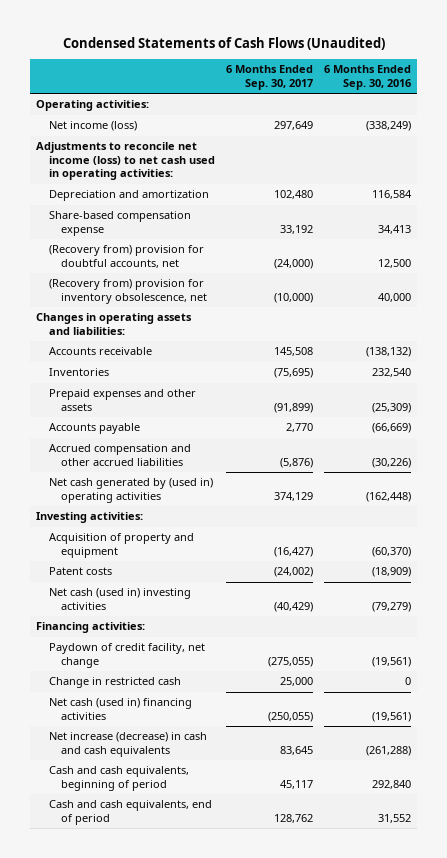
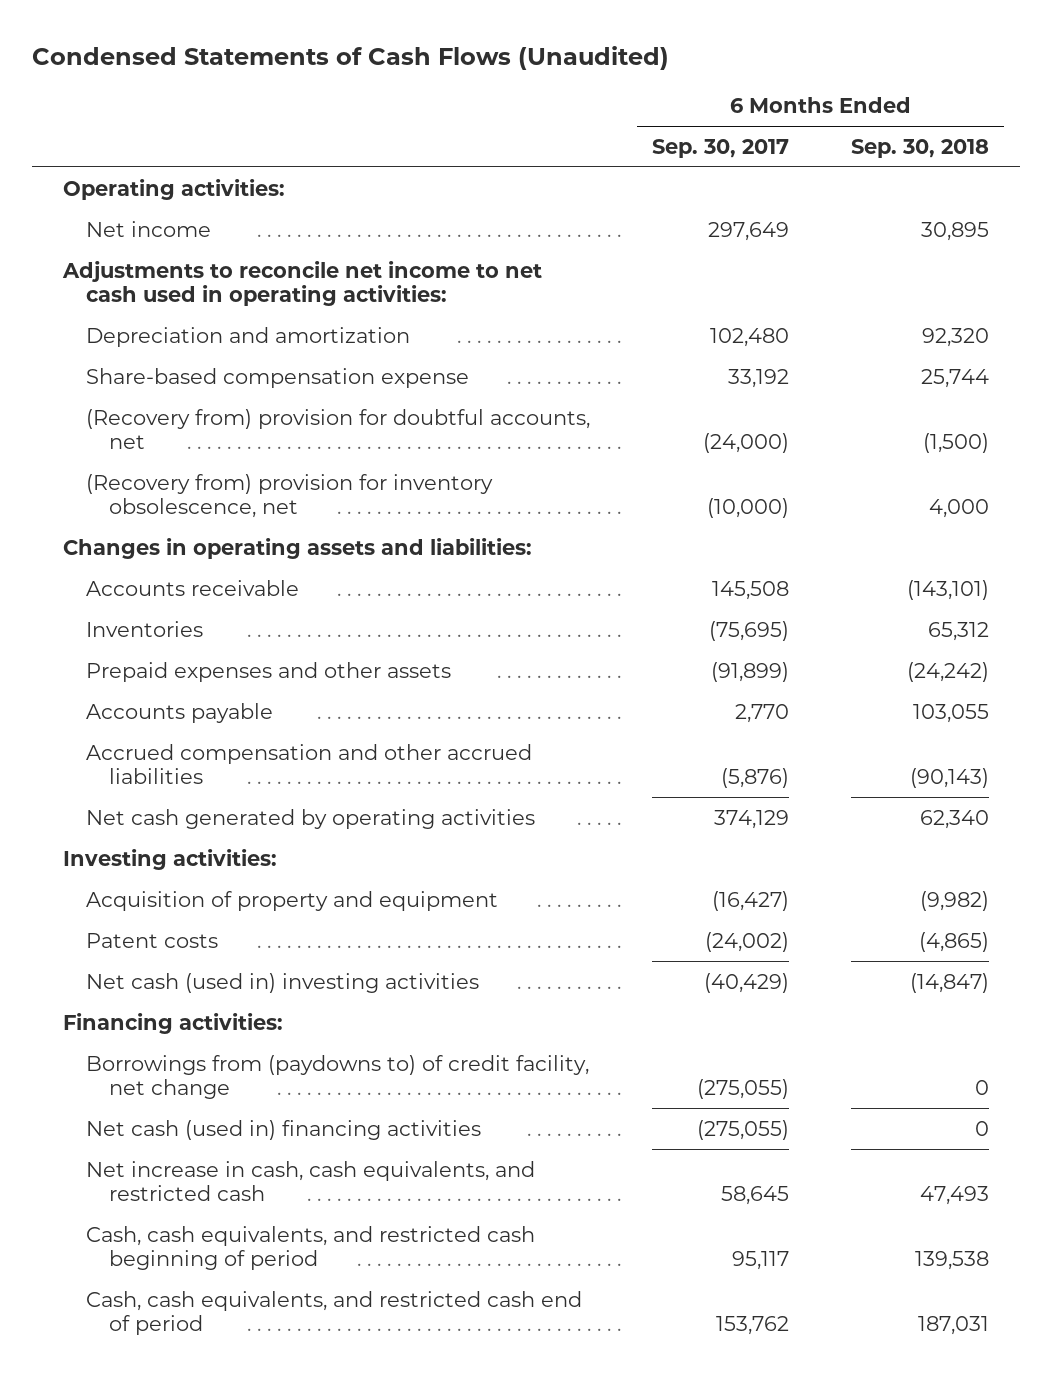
- | 6 Months Ended Sep. 30, 2017 | 6 Months Ended Sep. 30, 2016
+ | 6 Months Ended Sep. 30, 2017 | 6 Months Ended Sep. 30, 2018
- Net income (loss) | 297,649 | (338,249)
- Adjustments to reconcile net income (loss) to net cash used in operating activities:
+ Net income | 297,649 | 30,895
+ Adjustments to reconcile net income to net cash used in operating activities:
- Net cash generated by (used in) operating activities | 374,129 | (162,448)
+ Net cash generated by operating activities | 374,129 | 62,340
- Paydown of credit facility, net change | (275,055) | (19,561)
- Change in restricted cash | 25,000 | 0
- Net cash (used in) financing activities | (250,055) | (19,561)
- Net increase (decrease) in cash and cash equivalents | 83,645 | (261,288)
- Cash and cash equivalents, beginning of period | 45,117 | 292,840
- Cash and cash equivalents, end of period | 128,762 | 31,552
+ Borrowings from (paydowns to) of credit facility, net change | (275,055) | 0
+ Net cash (used in) financing activities | (275,055) | 0
+ Net increase in cash, cash equivalents, and restricted cash | 58,645 | 47,493
+ Cash, cash equivalents, and restricted cash beginning of period | 95,117 | 139,538
+ Cash, cash equivalents, and restricted cash end of period | 153,762 | 187,031

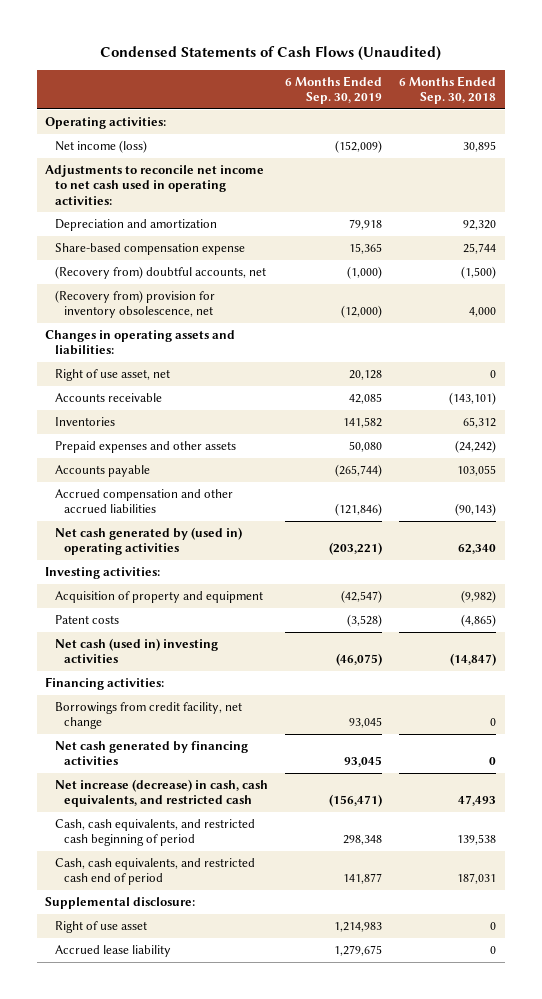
- | 6 Months Ended Sep. 30, 2017 | 6 Months Ended Sep. 30, 2018
+ | 6 Months Ended Sep. 30, 2019 | 6 Months Ended Sep. 30, 2018
- Net income | 297,649 | 30,895
+ Net income (loss) | (152,009) | 30,895
- (Recovery from) provision for doubtful accounts, net | (24,000) | (1,500)
+ (Recovery from) doubtful accounts, net | (1,000) | (1,500)
+ Right of use asset, net | 20,128 | 0
- Net cash generated by operating activities | 374,129 | 62,340
+ Net cash generated by (used in) operating activities | (203,221) | 62,340
- Borrowings from (paydowns to) of credit facility, net change | (275,055) | 0
- Net cash (used in) financing activities | (275,055) | 0
- Net increase in cash, cash equivalents, and restricted cash | 58,645 | 47,493
+ Borrowings from credit facility, net change | 93,045 | 0
+ Net cash generated by financing activities | 93,045 | 0
+ Net increase (decrease) in cash, cash equivalents, and restricted cash | (156,471) | 47,493
+ Supplemental disclosure:
+ Right of use asset | 1,214,983 | 0
+ Accrued lease liability | 1,279,675 | 0

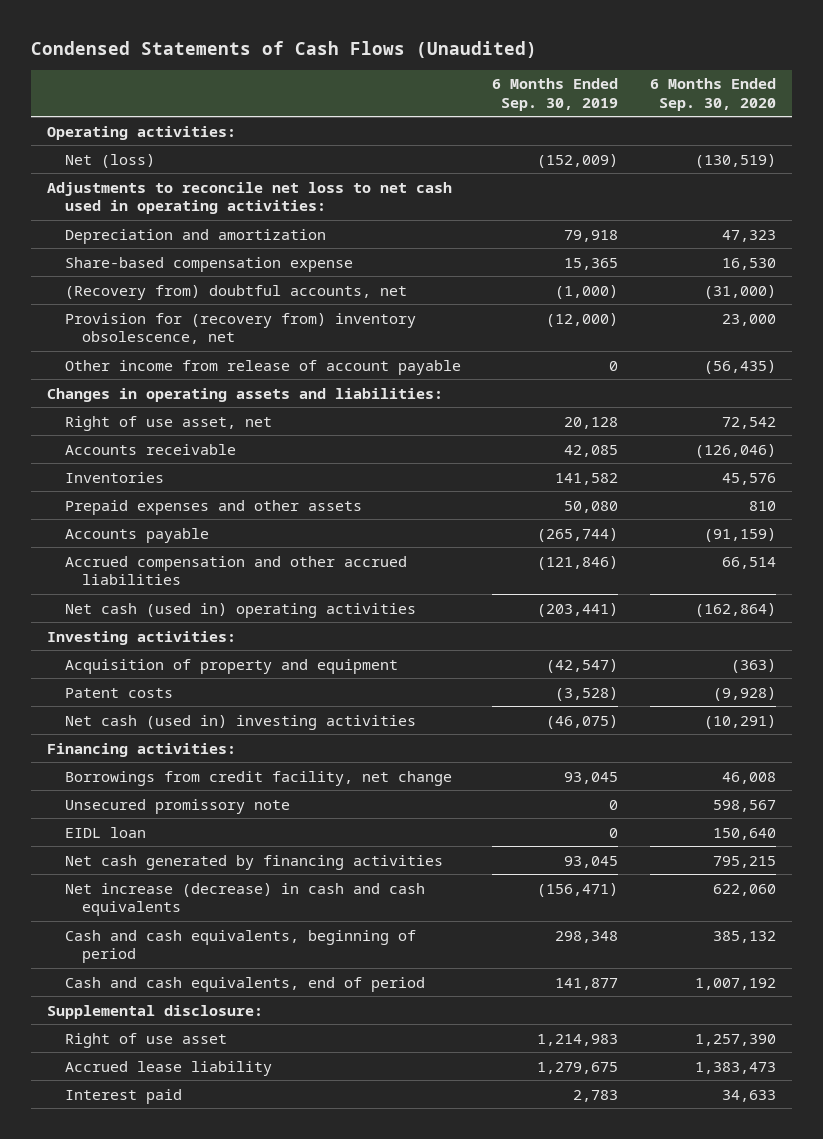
- | 6 Months Ended Sep. 30, 2019 | 6 Months Ended Sep. 30, 2018
+ | 6 Months Ended Sep. 30, 2019 | 6 Months Ended Sep. 30, 2020
- Net income (loss) | (152,009) | 30,895
- Adjustments to reconcile net income to net cash used in operating activities:
+ Net (loss) | (152,009) | (130,519)
+ Adjustments to reconcile net loss to net cash used in operating activities:
- (Recovery from) provision for inventory obsolescence, net | (12,000) | 4,000
+ Provision for (recovery from) inventory obsolescence, net | (12,000) | 23,000
+ Other income from release of account payable | 0 | (56,435)
- Net cash generated by (used in) operating activities | (203,221) | 62,340
+ Net cash (used in) operating activities | (203,441) | (162,864)
+ Unsecured promissory note | 0 | 598,567
+ EIDL loan | 0 | 150,640
- Net increase (decrease) in cash, cash equivalents, and restricted cash | (156,471) | 47,493
- Cash, cash equivalents, and restricted cash beginning of period | 298,348 | 139,538
- Cash, cash equivalents, and restricted cash end of period | 141,877 | 187,031
+ Net increase (decrease) in cash and cash equivalents | (156,471) | 622,060
+ Cash and cash equivalents, beginning of period | 298,348 | 385,132
+ Cash and cash equivalents, end of period | 141,877 | 1,007,192
+ Interest paid | 2,783 | 34,633

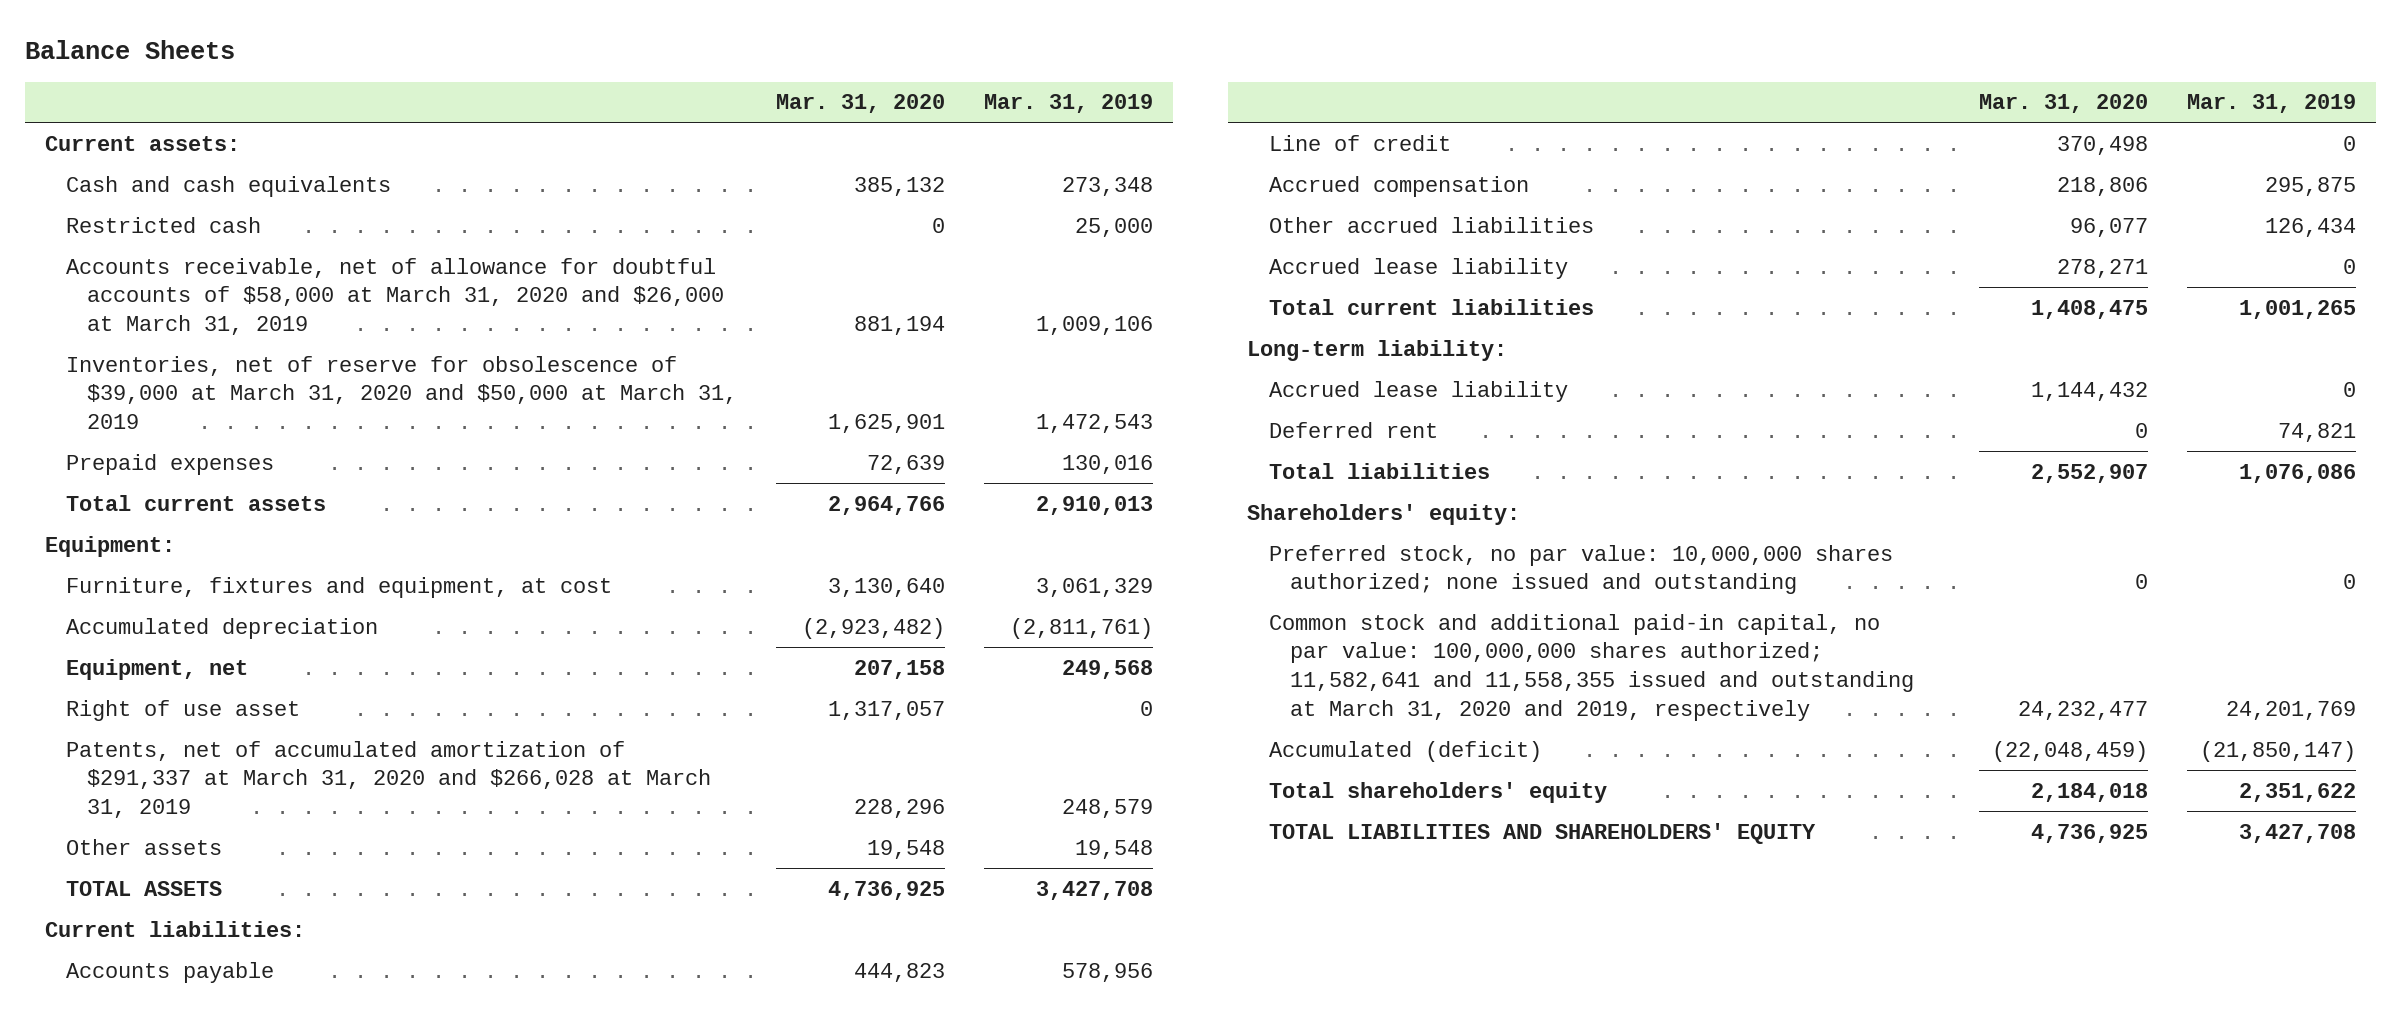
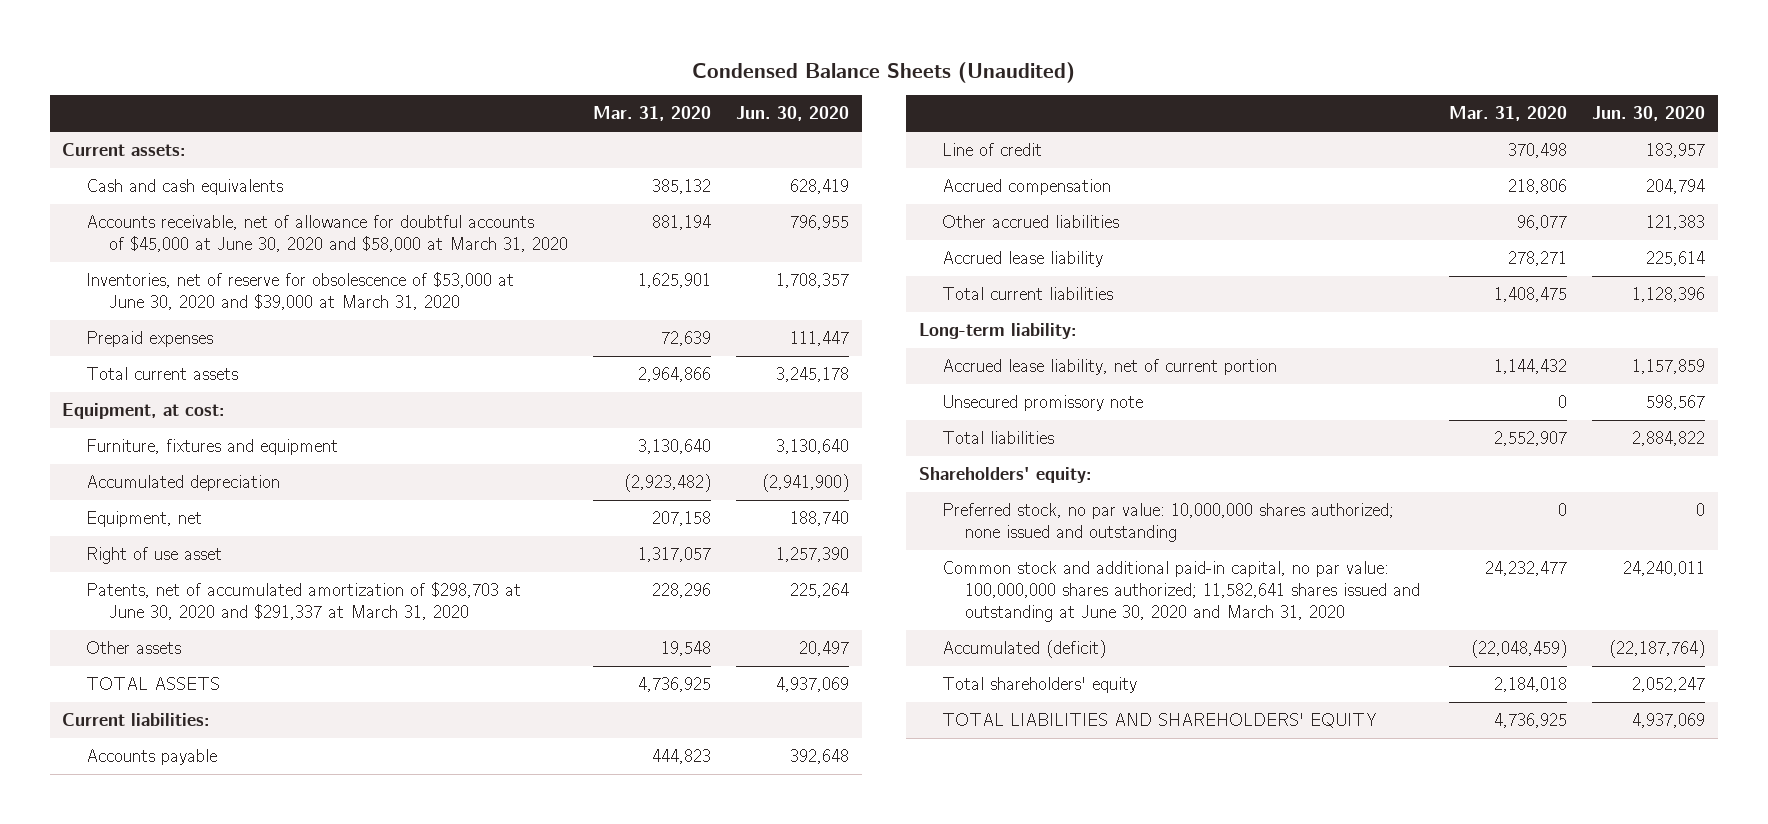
- Balance Sheets
+ Condensed Balance Sheets (Unaudited)
- | Mar. 31, 2020 | Mar. 31, 2019
+ | Mar. 31, 2020 | Jun. 30, 2020
- Restricted cash | 0 | 25,000
- Accounts receivable, net of allowance for doubtful accounts of $58,000 at March 31, 2020 and $26,000 at March 31, 2019 | 881,194 | 1,009,106
- Inventories, net of reserve for obsolescence of $39,000 at March 31, 2020 and $50,000 at March 31, 2019 | 1,625,901 | 1,472,543
+ Accounts receivable, net of allowance for doubtful accounts of $45,000 at June 30, 2020 and $58,000 at March 31, 2020 | 881,194 | 796,955
+ Inventories, net of reserve for obsolescence of $53,000 at June 30, 2020 and $39,000 at March 31, 2020 | 1,625,901 | 1,708,357
- Total current assets | 2,964,766 | 2,910,013
- Equipment:
- Furniture, fixtures and equipment, at cost | 3,130,640 | 3,061,329
+ Total current assets | 2,964,866 | 3,245,178
+ Equipment, at cost:
+ Furniture, fixtures and equipment | 3,130,640 | 3,130,640
- Patents, net of accumulated amortization of $291,337 at March 31, 2020 and $266,028 at March 31, 2019 | 228,296 | 248,579
+ Patents, net of accumulated amortization of $298,703 at June 30, 2020 and $291,337 at March 31, 2020 | 228,296 | 225,264
- Accrued lease liability | 1,144,432 | 0
- Deferred rent | 0 | 74,821
+ Accrued lease liability, net of current portion | 1,144,432 | 1,157,859
+ Unsecured promissory note | 0 | 598,567
- Common stock and additional paid-in capital, no par value: 100,000,000 shares authorized; 11,582,641 and 11,558,355 issued and outstanding at March 31, 2020 and 2019, respectively | 24,232,477 | 24,201,769
+ Common stock and additional paid-in capital, no par value: 100,000,000 shares authorized; 11,582,641 shares issued and outstanding at June 30, 2020 and March 31, 2020 | 24,232,477 | 24,240,011

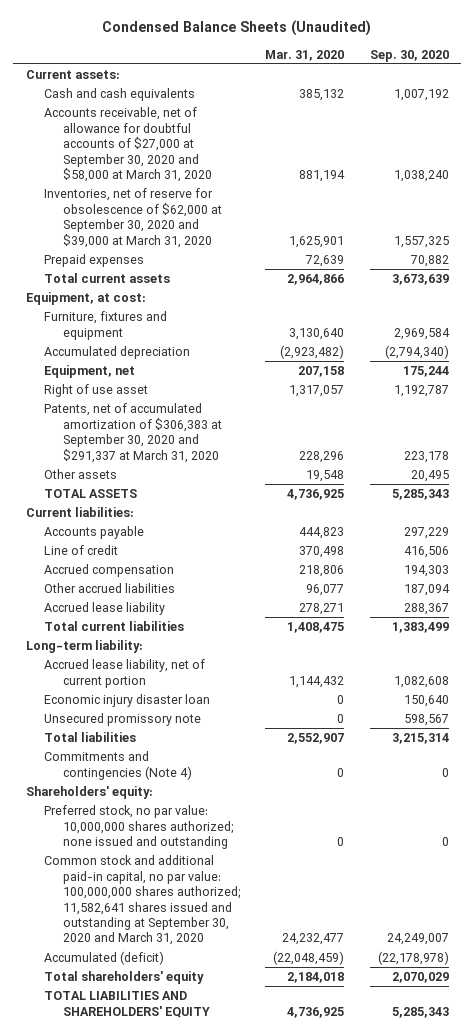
- | Mar. 31, 2020 | Jun. 30, 2020
+ | Mar. 31, 2020 | Sep. 30, 2020
- Accounts receivable, net of allowance for doubtful accounts of $45,000 at June 30, 2020 and $58,000 at March 31, 2020 | 881,194 | 796,955
- Inventories, net of reserve for obsolescence of $53,000 at June 30, 2020 and $39,000 at March 31, 2020 | 1,625,901 | 1,708,357
+ Accounts receivable, net of allowance for doubtful accounts of $27,000 at September 30, 2020 and $58,000 at March 31, 2020 | 881,194 | 1,038,240
+ Inventories, net of reserve for obsolescence of $62,000 at September 30, 2020 and $39,000 at March 31, 2020 | 1,625,901 | 1,557,325
- Patents, net of accumulated amortization of $298,703 at June 30, 2020 and $291,337 at March 31, 2020 | 228,296 | 225,264
+ Patents, net of accumulated amortization of $306,383 at September 30, 2020 and $291,337 at March 31, 2020 | 228,296 | 223,178
+ Economic injury disaster loan | 0 | 150,640
+ Commitments and contingencies (Note 4) | 0 | 0
- Common stock and additional paid-in capital, no par value: 100,000,000 shares authorized; 11,582,641 shares issued and outstanding at June 30, 2020 and March 31, 2020 | 24,232,477 | 24,240,011
+ Common stock and additional paid-in capital, no par value: 100,000,000 shares authorized; 11,582,641 shares issued and outstanding at September 30, 2020 and March 31, 2020 | 24,232,477 | 24,249,007

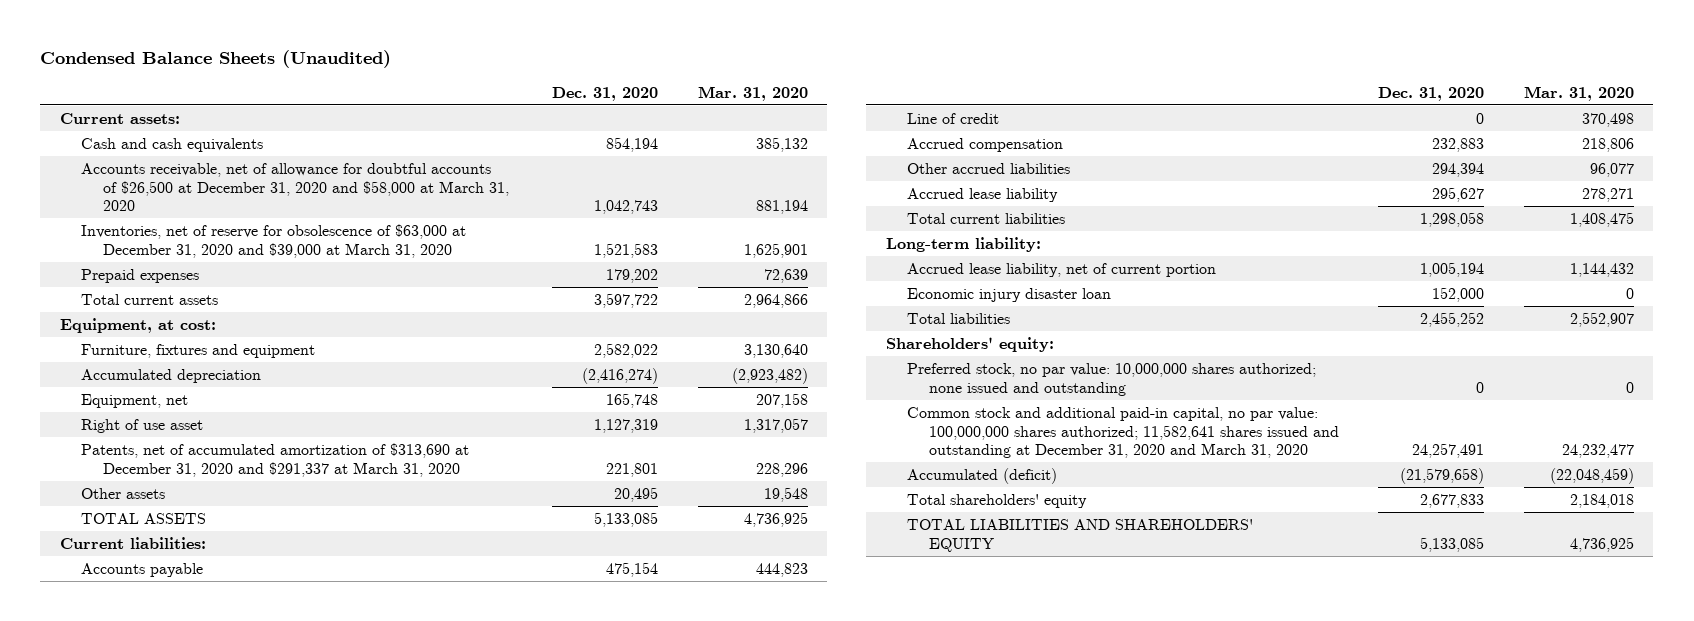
- | Mar. 31, 2020 | Sep. 30, 2020
+ | Dec. 31, 2020 | Mar. 31, 2020
- Accounts receivable, net of allowance for doubtful accounts of $27,000 at September 30, 2020 and $58,000 at March 31, 2020 | 881,194 | 1,038,240
- Inventories, net of reserve for obsolescence of $62,000 at September 30, 2020 and $39,000 at March 31, 2020 | 1,625,901 | 1,557,325
+ Accounts receivable, net of allowance for doubtful accounts of $26,500 at December 31, 2020 and $58,000 at March 31, 2020 | 1,042,743 | 881,194
+ Inventories, net of reserve for obsolescence of $63,000 at December 31, 2020 and $39,000 at March 31, 2020 | 1,521,583 | 1,625,901
- Patents, net of accumulated amortization of $306,383 at September 30, 2020 and $291,337 at March 31, 2020 | 228,296 | 223,178
+ Patents, net of accumulated amortization of $313,690 at December 31, 2020 and $291,337 at March 31, 2020 | 221,801 | 228,296
- Unsecured promissory note | 0 | 598,567
- Commitments and contingencies (Note 4) | 0 | 0
- Common stock and additional paid-in capital, no par value: 100,000,000 shares authorized; 11,582,641 shares issued and outstanding at September 30, 2020 and March 31, 2020 | 24,232,477 | 24,249,007
+ Common stock and additional paid-in capital, no par value: 100,000,000 shares authorized; 11,582,641 shares issued and outstanding at December 31, 2020 and March 31, 2020 | 24,257,491 | 24,232,477

